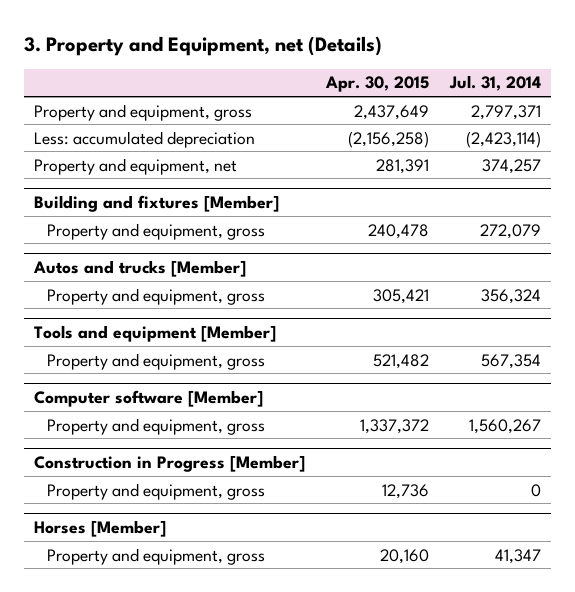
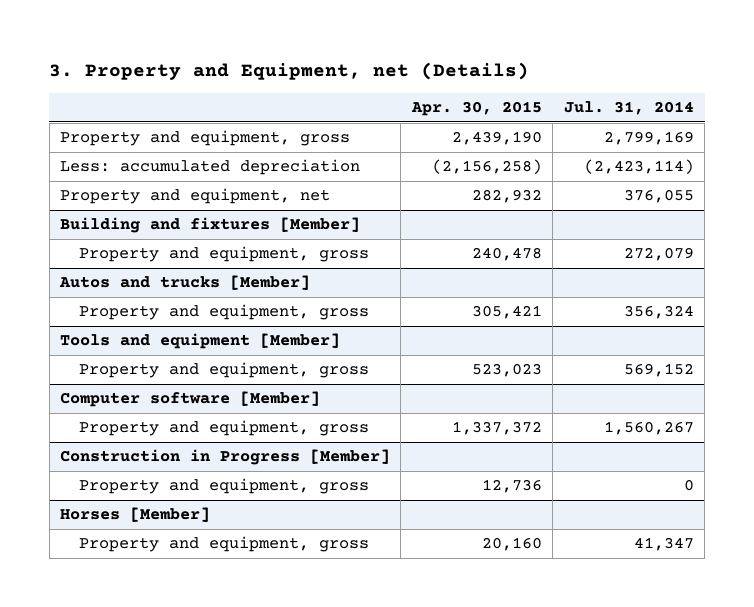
- Property and equipment, gross | 2,437,649 | 2,797,371
+ Property and equipment, gross | 2,439,190 | 2,799,169
- Property and equipment, net | 281,391 | 374,257
+ Property and equipment, net | 282,932 | 376,055
@ Tools and equipment [Member]
- Property and equipment, gross | 521,482 | 567,354
+ Property and equipment, gross | 523,023 | 569,152

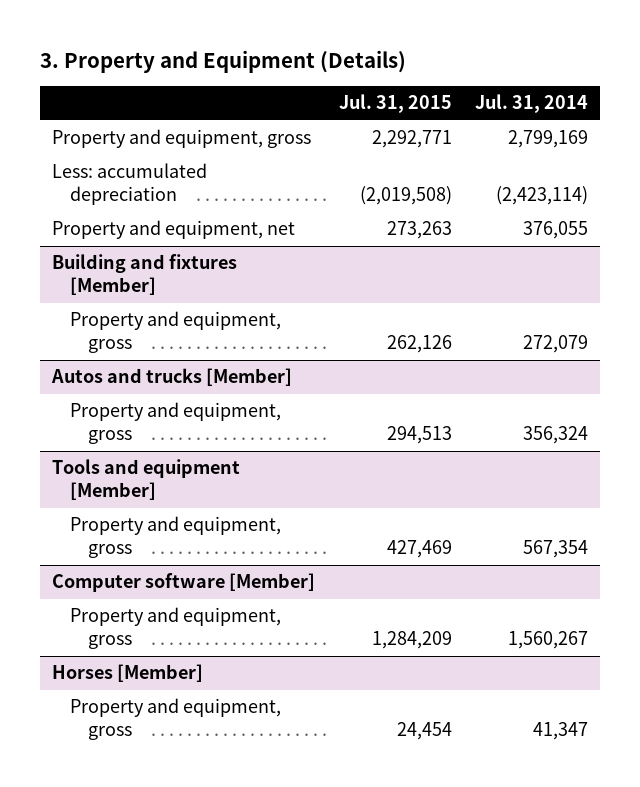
- 3. Property and Equipment, net (Details)
+ 3. Property and Equipment (Details)
- | Apr. 30, 2015 | Jul. 31, 2014
+ | Jul. 31, 2015 | Jul. 31, 2014
@ Tools and equipment [Member]
- Property and equipment, gross | 523,023 | 569,152
+ Property and equipment, gross | 427,469 | 567,354
- Construction in Progress [Member]
- Property and equipment, gross | 12,736 | 0

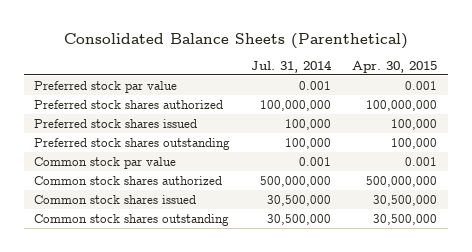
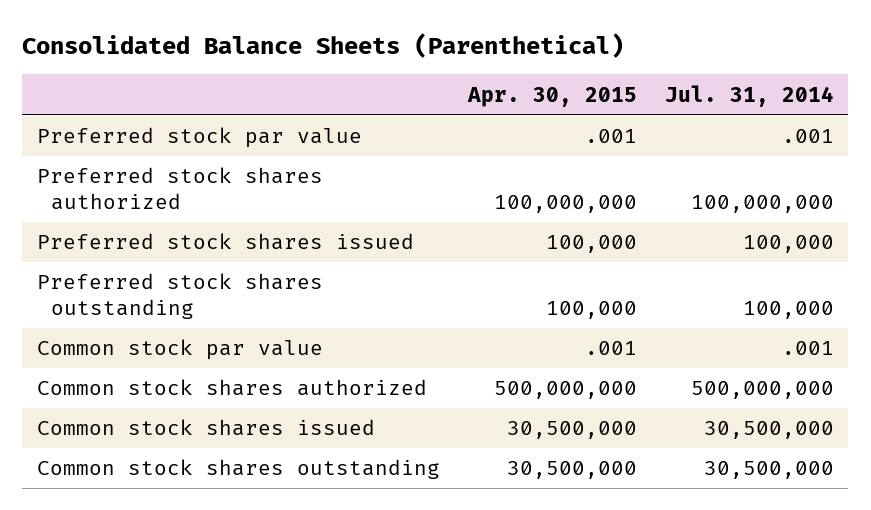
- | Jul. 31, 2014 | Apr. 30, 2015
+ | Apr. 30, 2015 | Jul. 31, 2014
- Preferred stock par value | 0.001 | 0.001
+ Preferred stock par value | .001 | .001
- Common stock par value | 0.001 | 0.001
+ Common stock par value | .001 | .001

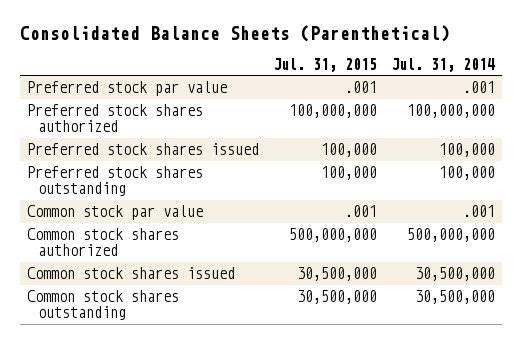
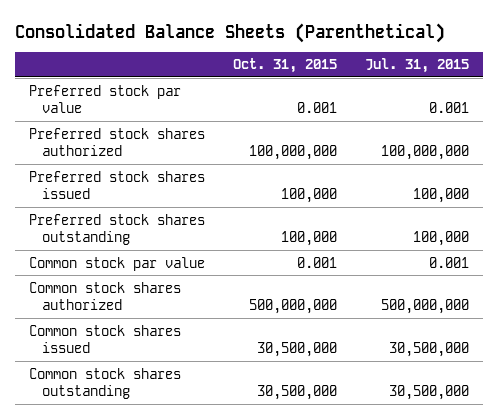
- | Jul. 31, 2015 | Jul. 31, 2014
+ | Oct. 31, 2015 | Jul. 31, 2015
- Preferred stock par value | .001 | .001
+ Preferred stock par value | 0.001 | 0.001
- Common stock par value | .001 | .001
+ Common stock par value | 0.001 | 0.001

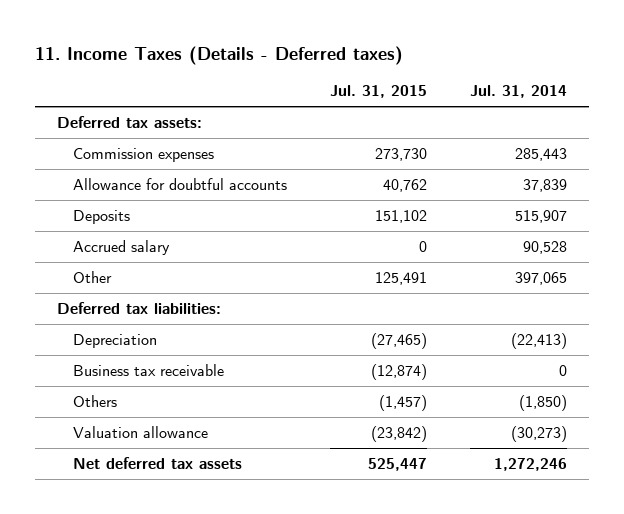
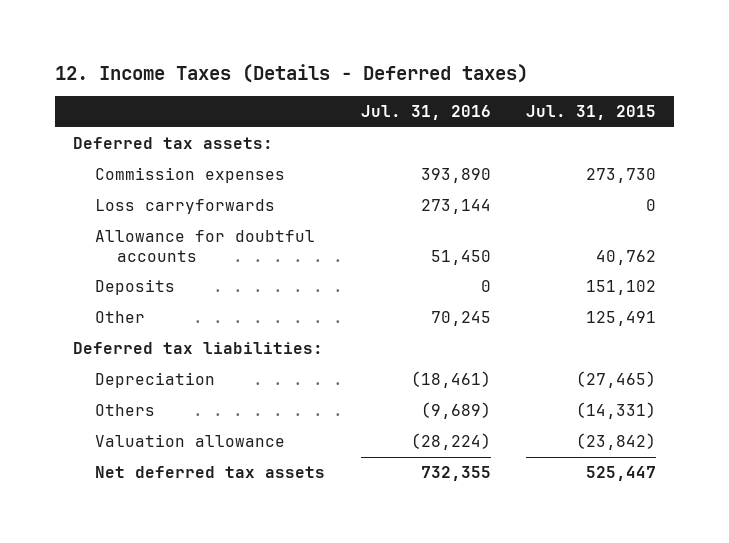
- 11. Income Taxes (Details - Deferred taxes)
+ 12. Income Taxes (Details - Deferred taxes)
- | Jul. 31, 2015 | Jul. 31, 2014
+ | Jul. 31, 2016 | Jul. 31, 2015
+ Loss carryforwards | 273,144 | 0
- Accrued salary | 0 | 90,528
- Business tax receivable | (12,874) | 0
- Others | (1,457) | (1,850)
+ Others | (9,689) | (14,331)

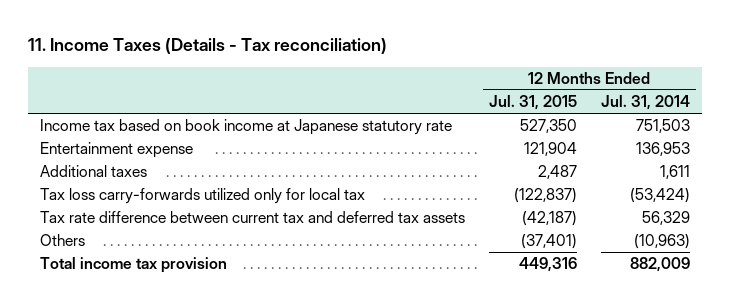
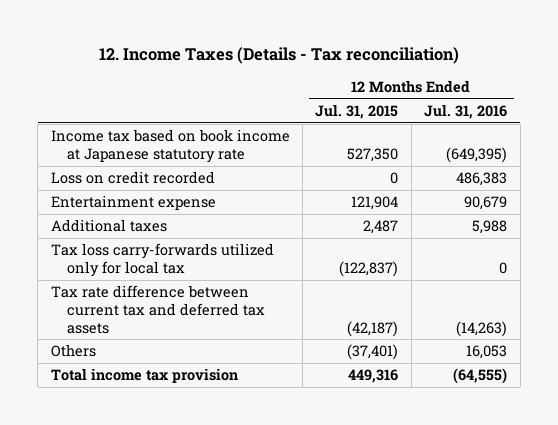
- 11. Income Taxes (Details - Tax reconciliation)
+ 12. Income Taxes (Details - Tax reconciliation)
- | 12 Months Ended Jul. 31, 2015 | 12 Months Ended Jul. 31, 2014
+ | 12 Months Ended Jul. 31, 2015 | 12 Months Ended Jul. 31, 2016
+ Loss on credit recorded | 0 | 486,383

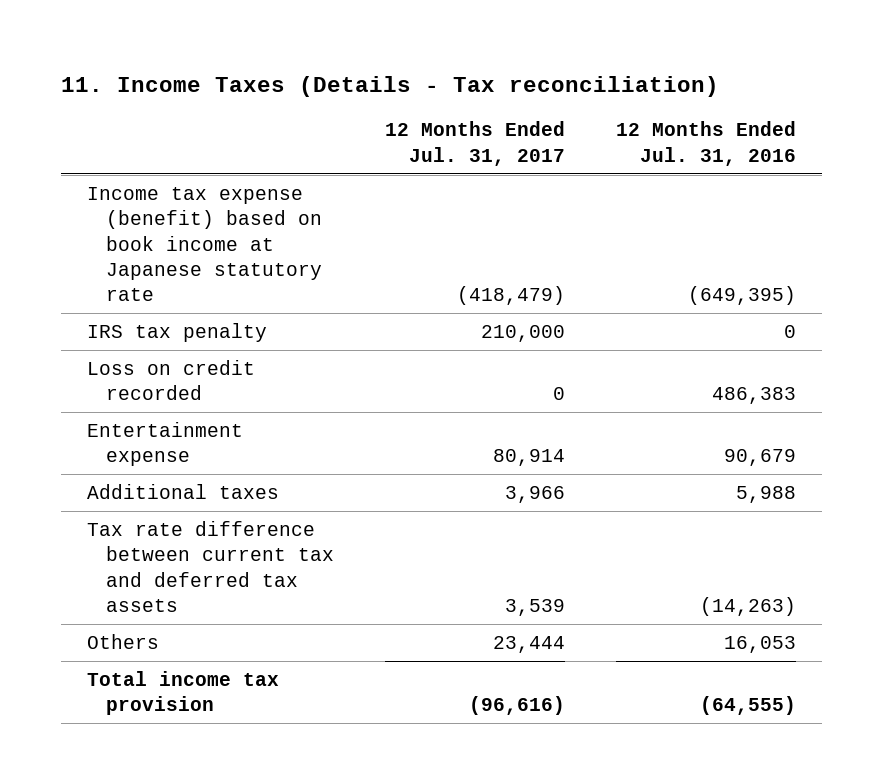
- 12. Income Taxes (Details - Tax reconciliation)
+ 11. Income Taxes (Details - Tax reconciliation)
- | 12 Months Ended Jul. 31, 2015 | 12 Months Ended Jul. 31, 2016
+ | 12 Months Ended Jul. 31, 2017 | 12 Months Ended Jul. 31, 2016
- Income tax based on book income at Japanese statutory rate | 527,350 | (649,395)
+ Income tax expense (benefit) based on book income at Japanese statutory rate | (418,479) | (649,395)
+ IRS tax penalty | 210,000 | 0
- Tax loss carry-forwards utilized only for local tax | (122,837) | 0

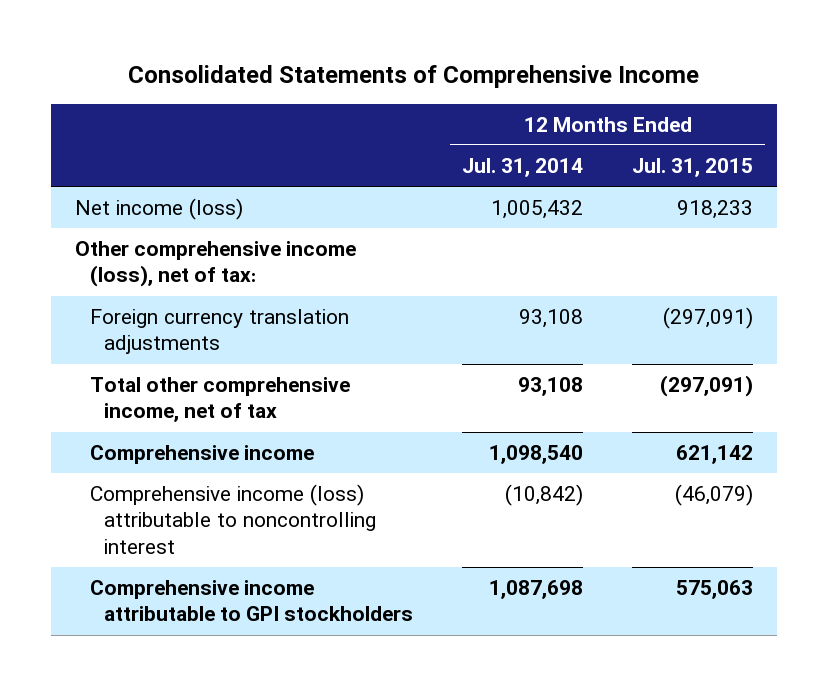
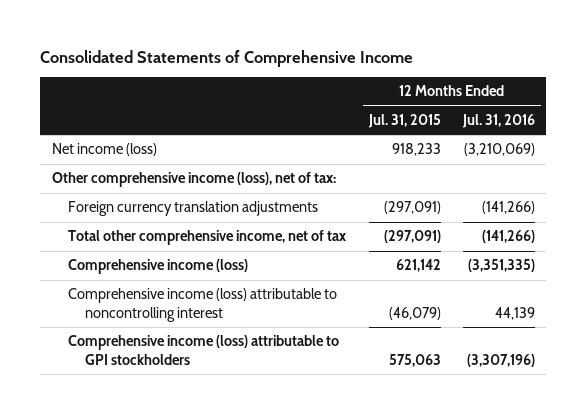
- | 12 Months Ended Jul. 31, 2014 | 12 Months Ended Jul. 31, 2015
+ | 12 Months Ended Jul. 31, 2015 | 12 Months Ended Jul. 31, 2016
- Comprehensive income | 1,098,540 | 621,142
+ Comprehensive income (loss) | 621,142 | (3,351,335)
- Comprehensive income attributable to GPI stockholders | 1,087,698 | 575,063
+ Comprehensive income (loss) attributable to GPI stockholders | 575,063 | (3,307,196)

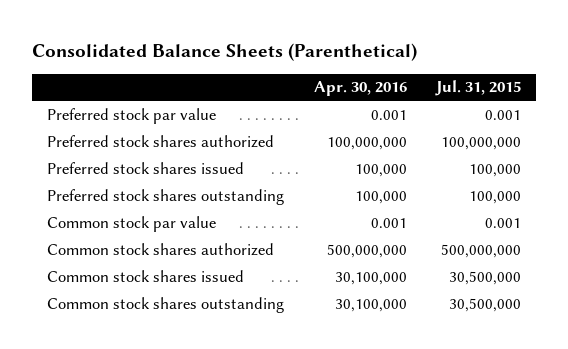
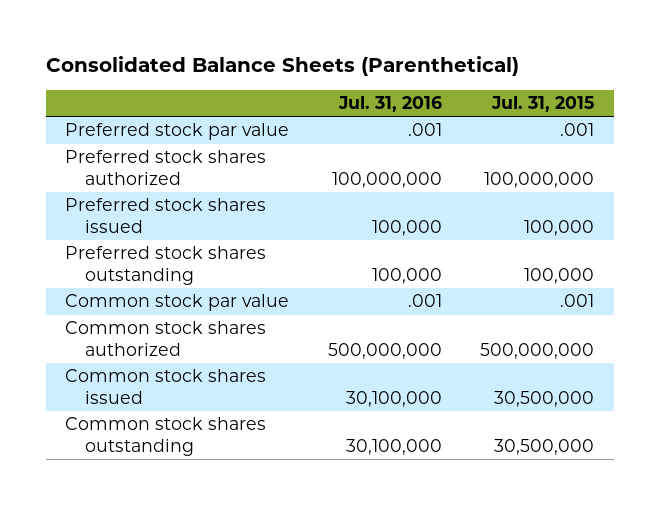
- | Apr. 30, 2016 | Jul. 31, 2015
+ | Jul. 31, 2016 | Jul. 31, 2015
- Preferred stock par value | 0.001 | 0.001
+ Preferred stock par value | .001 | .001
- Common stock par value | 0.001 | 0.001
+ Common stock par value | .001 | .001

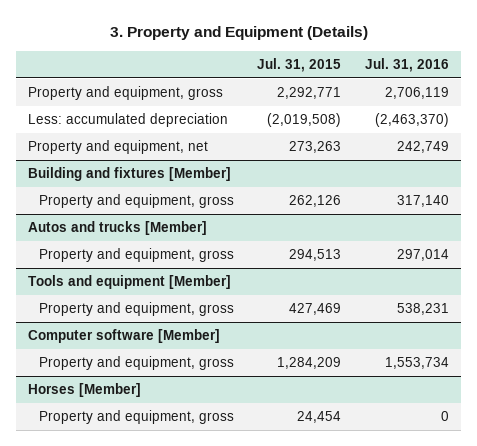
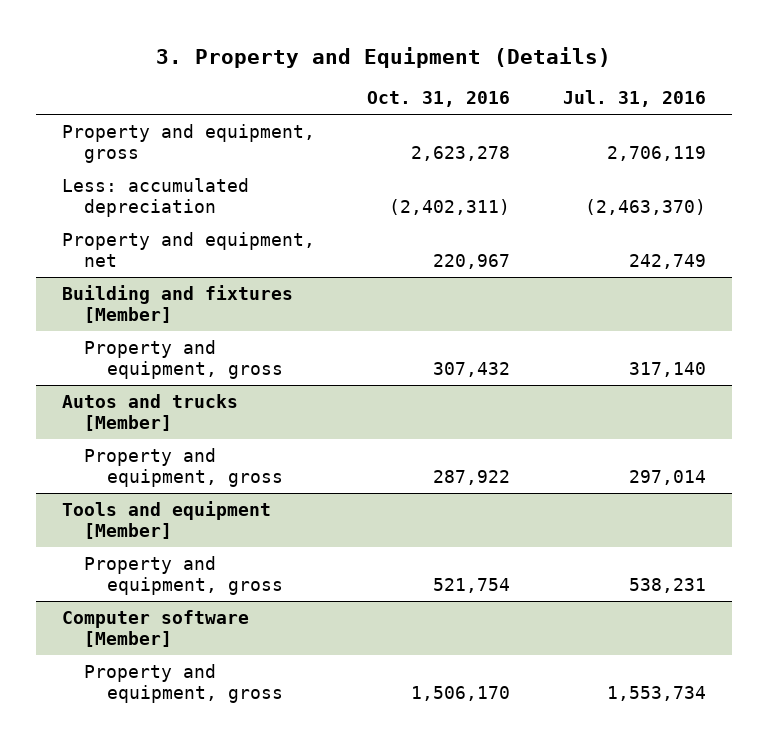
- | Jul. 31, 2015 | Jul. 31, 2016
+ | Oct. 31, 2016 | Jul. 31, 2016
- Horses [Member]
- Property and equipment, gross | 24,454 | 0

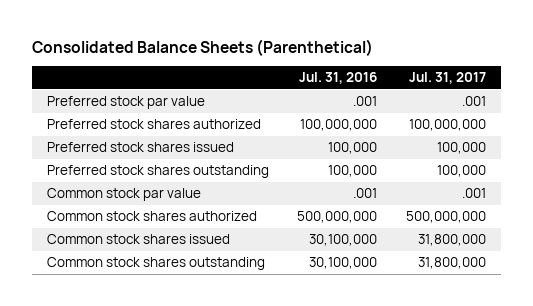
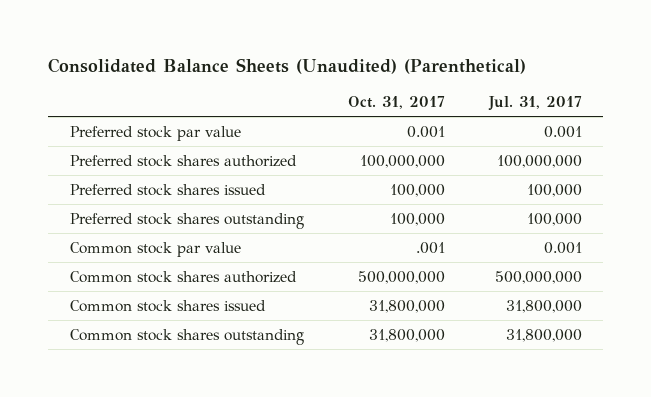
- Consolidated Balance Sheets (Parenthetical)
+ Consolidated Balance Sheets (Unaudited) (Parenthetical)
- | Jul. 31, 2016 | Jul. 31, 2017
+ | Oct. 31, 2017 | Jul. 31, 2017
- Preferred stock par value | .001 | .001
+ Preferred stock par value | 0.001 | 0.001
- Common stock par value | .001 | .001
+ Common stock par value | .001 | 0.001

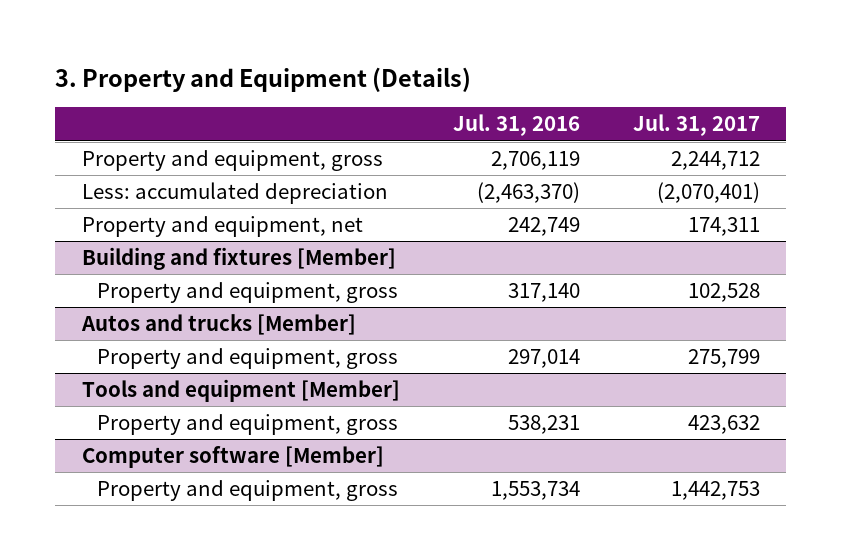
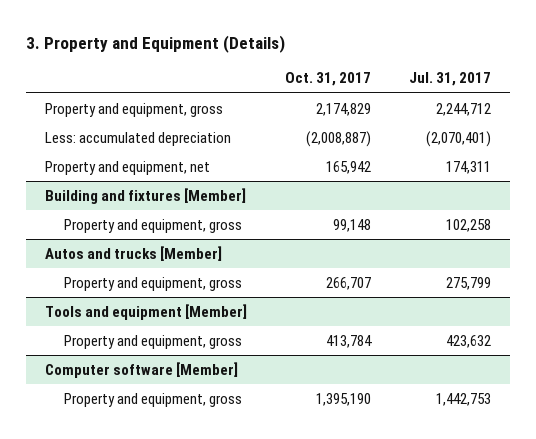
- | Jul. 31, 2016 | Jul. 31, 2017
+ | Oct. 31, 2017 | Jul. 31, 2017
@ Building and fixtures [Member]
- Property and equipment, gross | 317,140 | 102,528
+ Property and equipment, gross | 99,148 | 102,258

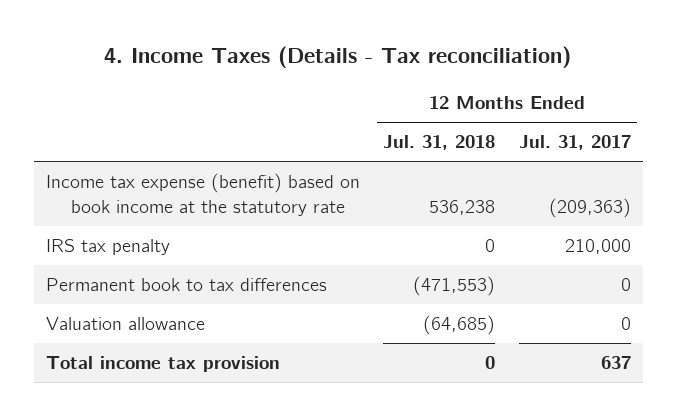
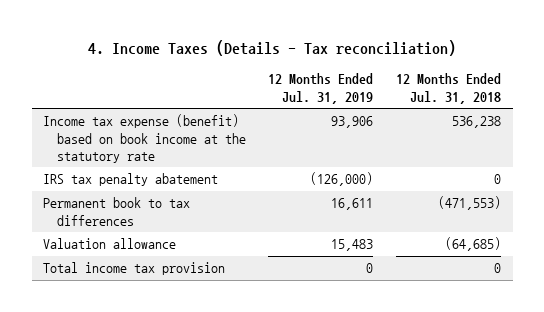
- | 12 Months Ended Jul. 31, 2018 | 12 Months Ended Jul. 31, 2017
+ | 12 Months Ended Jul. 31, 2019 | 12 Months Ended Jul. 31, 2018
- IRS tax penalty | 0 | 210,000
+ IRS tax penalty abatement | (126,000) | 0

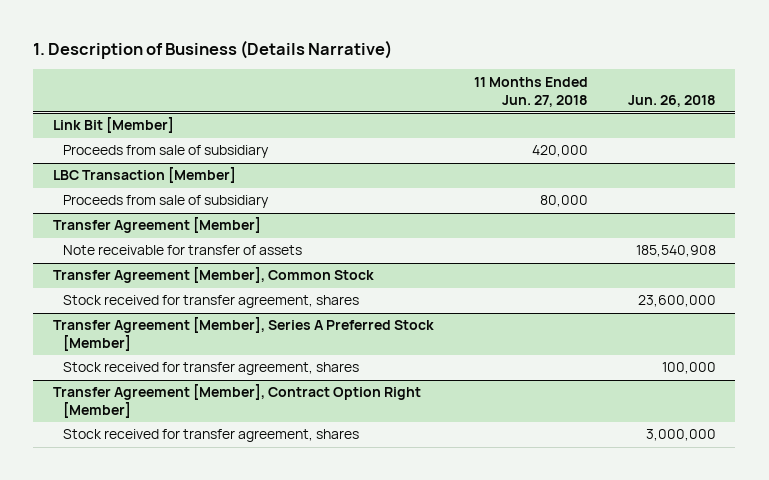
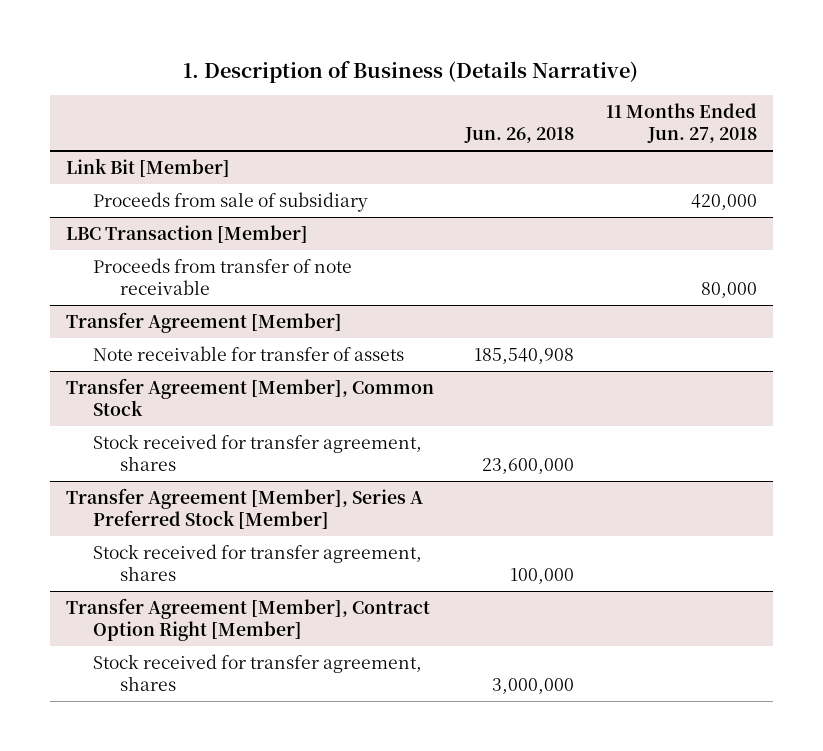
- | 11 Months Ended Jun. 27, 2018 | Jun. 26, 2018
+ | Jun. 26, 2018 | 11 Months Ended Jun. 27, 2018
@ LBC Transaction [Member]
- Proceeds from sale of subsidiary | 80,000 |
+ Proceeds from transfer of note receivable | | 80,000

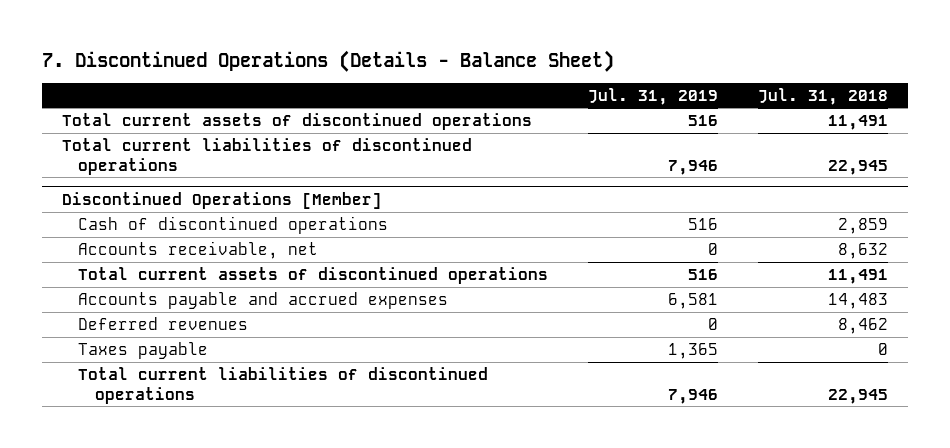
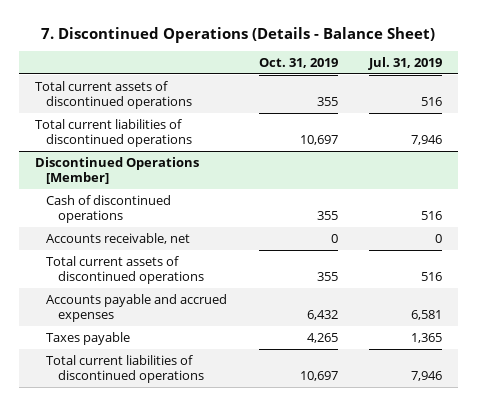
- | Jul. 31, 2019 | Jul. 31, 2018
+ | Oct. 31, 2019 | Jul. 31, 2019
@ Discontinued Operations [Member]
- Deferred revenues | 0 | 8,462

